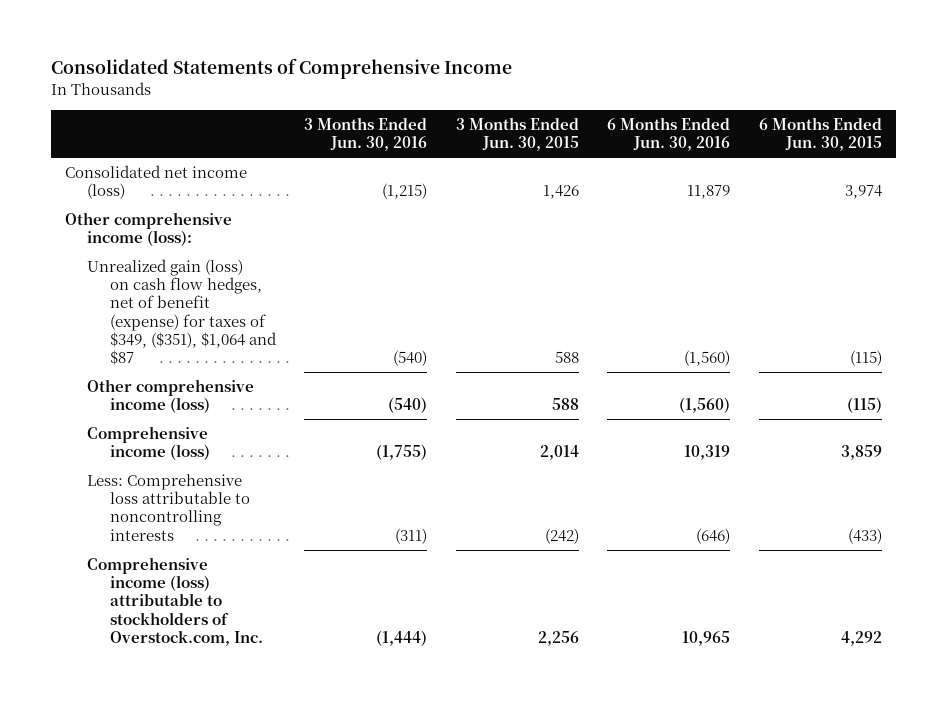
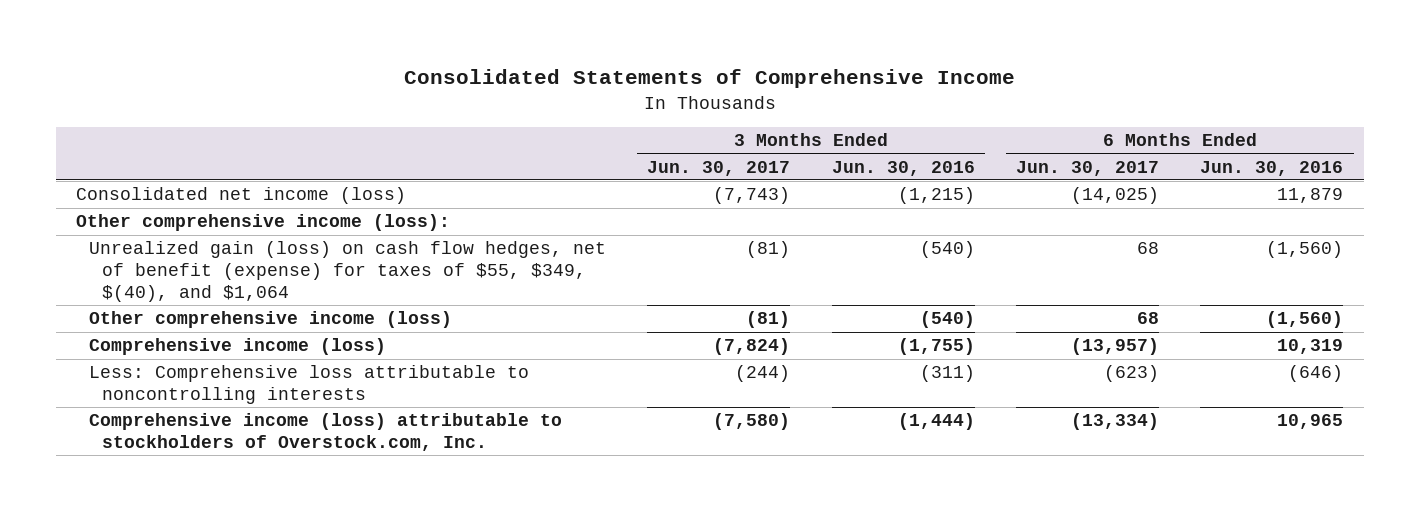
- | 3 Months Ended Jun. 30, 2016 | 3 Months Ended Jun. 30, 2015 | 6 Months Ended Jun. 30, 2016 | 6 Months Ended Jun. 30, 2015
+ | 3 Months Ended Jun. 30, 2017 | 3 Months Ended Jun. 30, 2016 | 6 Months Ended Jun. 30, 2017 | 6 Months Ended Jun. 30, 2016
- Unrealized gain (loss) on cash flow hedges, net of benefit (expense) for taxes of $349, ($351), $1,064 and $87 | (540) | 588 | (1,560) | (115)
+ Unrealized gain (loss) on cash flow hedges, net of benefit (expense) for taxes of $55, $349, $(40), and $1,064 | (81) | (540) | 68 | (1,560)

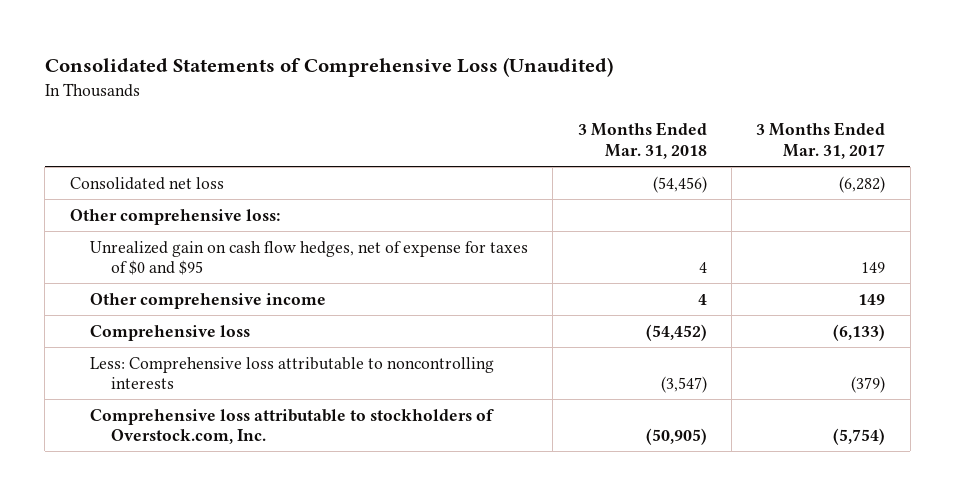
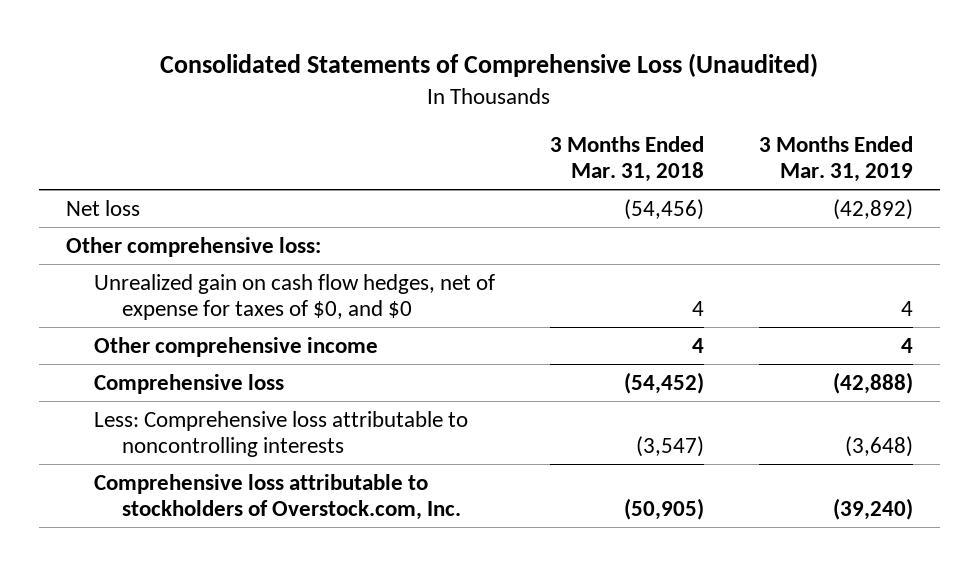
- | 3 Months Ended Mar. 31, 2018 | 3 Months Ended Mar. 31, 2017
+ | 3 Months Ended Mar. 31, 2018 | 3 Months Ended Mar. 31, 2019
- Consolidated net loss | (54,456) | (6,282)
+ Net loss | (54,456) | (42,892)
- Unrealized gain on cash flow hedges, net of expense for taxes of $0 and $95 | 4 | 149
+ Unrealized gain on cash flow hedges, net of expense for taxes of $0, and $0 | 4 | 4

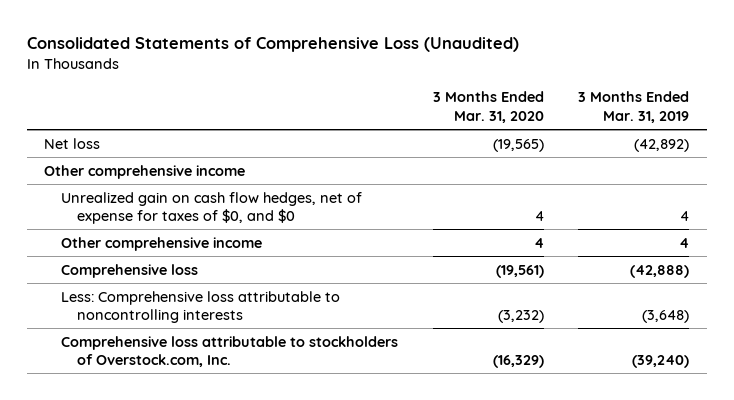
- | 3 Months Ended Mar. 31, 2018 | 3 Months Ended Mar. 31, 2019
+ | 3 Months Ended Mar. 31, 2020 | 3 Months Ended Mar. 31, 2019
- Other comprehensive loss:
+ Other comprehensive income

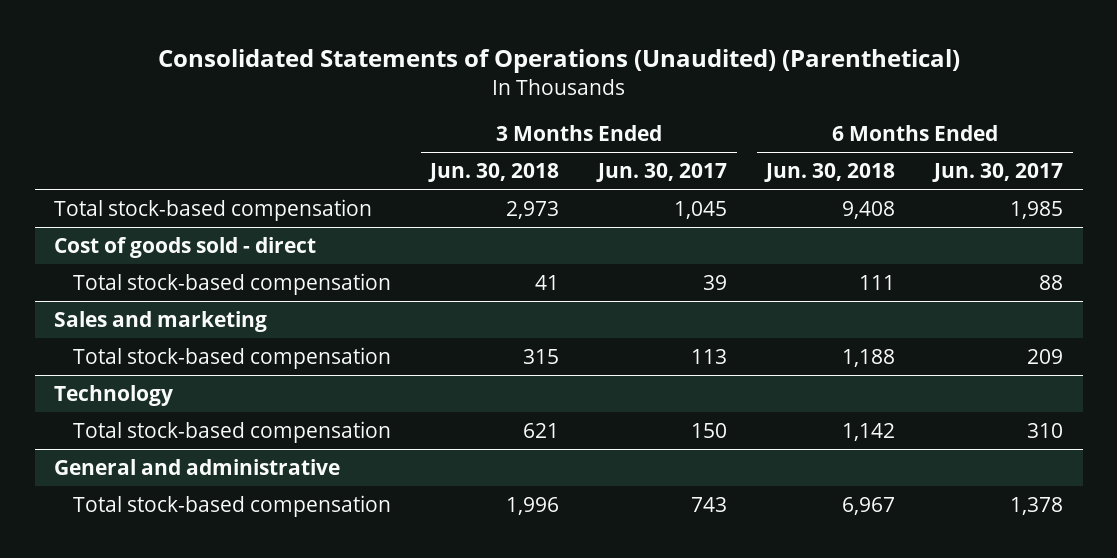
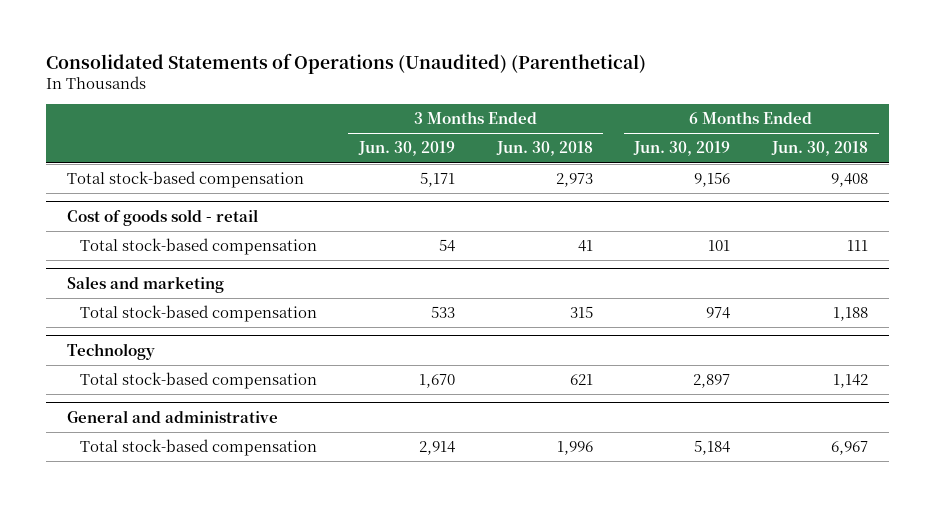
- | 3 Months Ended Jun. 30, 2018 | 3 Months Ended Jun. 30, 2017 | 6 Months Ended Jun. 30, 2018 | 6 Months Ended Jun. 30, 2017
+ | 3 Months Ended Jun. 30, 2019 | 3 Months Ended Jun. 30, 2018 | 6 Months Ended Jun. 30, 2019 | 6 Months Ended Jun. 30, 2018
- Cost of goods sold - direct
+ Cost of goods sold - retail

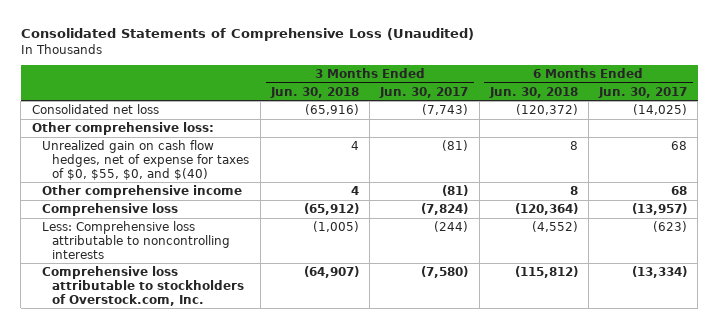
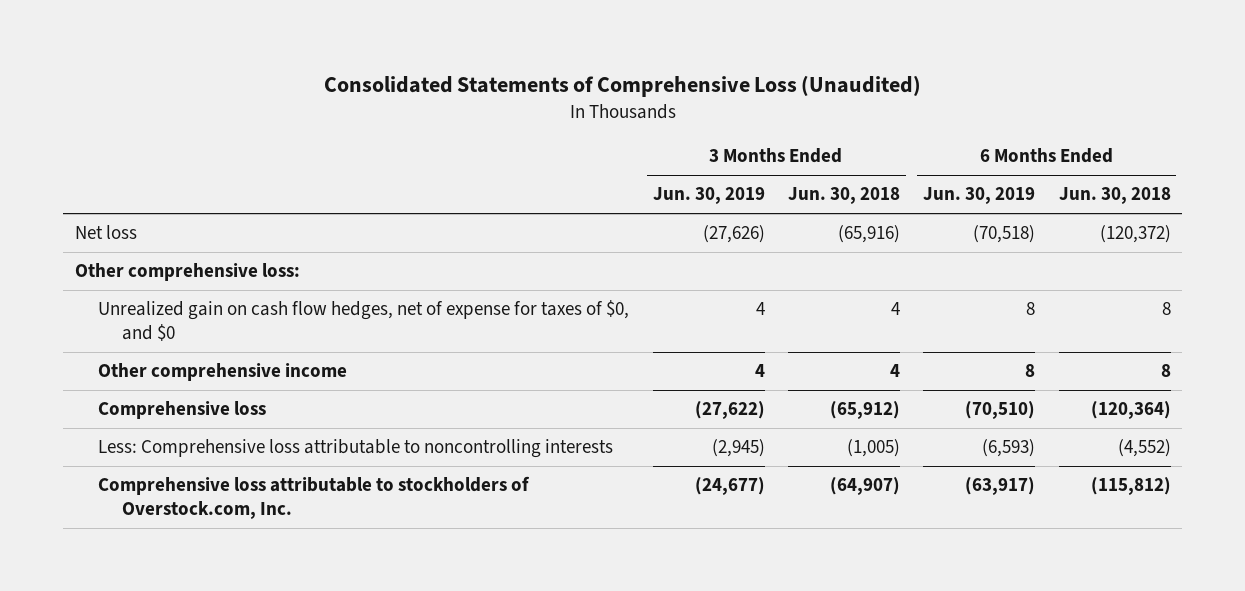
- | 3 Months Ended Jun. 30, 2018 | 3 Months Ended Jun. 30, 2017 | 6 Months Ended Jun. 30, 2018 | 6 Months Ended Jun. 30, 2017
+ | 3 Months Ended Jun. 30, 2019 | 3 Months Ended Jun. 30, 2018 | 6 Months Ended Jun. 30, 2019 | 6 Months Ended Jun. 30, 2018
- Consolidated net loss | (65,916) | (7,743) | (120,372) | (14,025)
+ Net loss | (27,626) | (65,916) | (70,518) | (120,372)
- Unrealized gain on cash flow hedges, net of expense for taxes of $0, $55, $0, and $(40) | 4 | (81) | 8 | 68
+ Unrealized gain on cash flow hedges, net of expense for taxes of $0, and $0 | 4 | 4 | 8 | 8

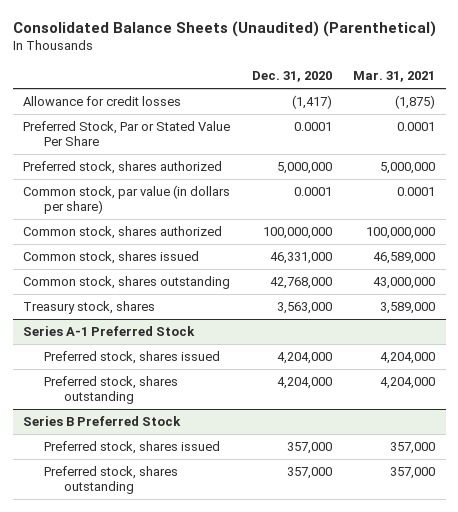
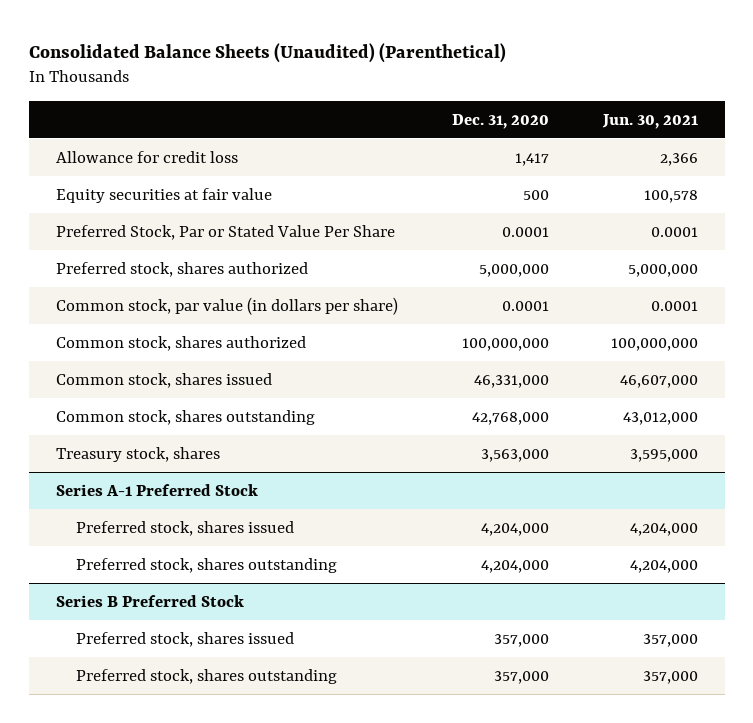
- | Dec. 31, 2020 | Mar. 31, 2021
+ | Dec. 31, 2020 | Jun. 30, 2021
- Allowance for credit losses | (1,417) | (1,875)
+ Allowance for credit loss | 1,417 | 2,366
+ Equity securities at fair value | 500 | 100,578

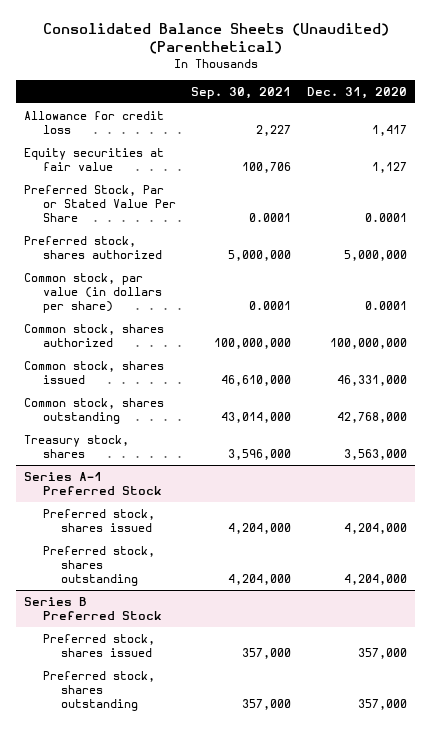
- | Dec. 31, 2020 | Jun. 30, 2021
+ | Sep. 30, 2021 | Dec. 31, 2020
- Equity securities at fair value | 500 | 100,578
+ Equity securities at fair value | 100,706 | 1,127

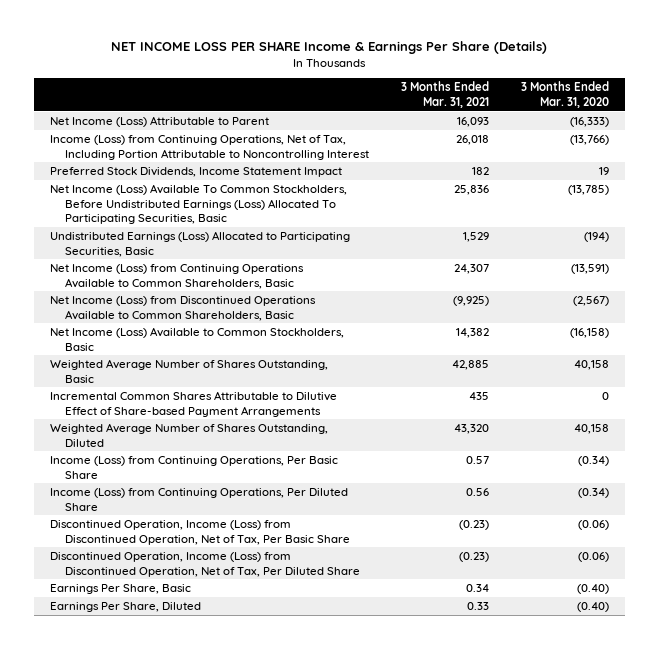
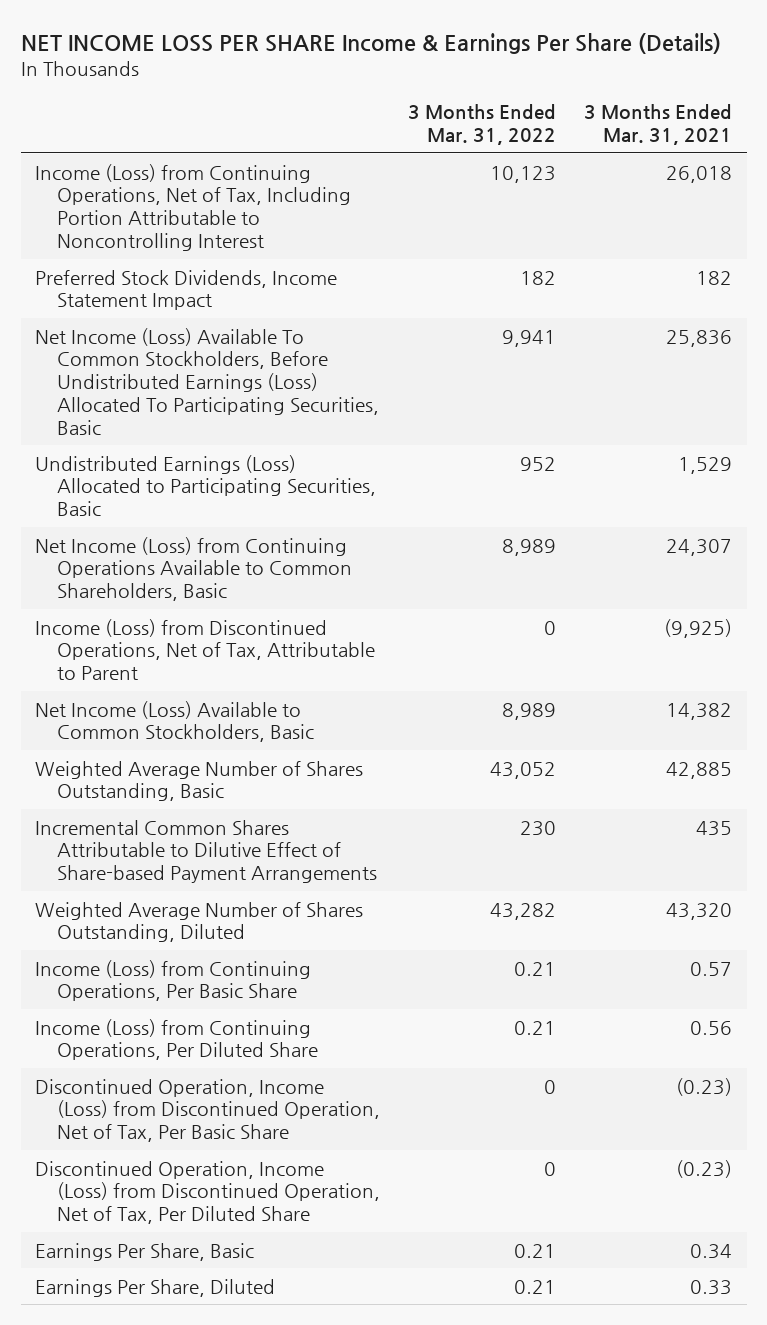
- | 3 Months Ended Mar. 31, 2021 | 3 Months Ended Mar. 31, 2020
+ | 3 Months Ended Mar. 31, 2022 | 3 Months Ended Mar. 31, 2021
- Net Income (Loss) Attributable to Parent | 16,093 | (16,333)
- Net Income (Loss) from Discontinued Operations Available to Common Shareholders, Basic | (9,925) | (2,567)
+ Income (Loss) from Discontinued Operations, Net of Tax, Attributable to Parent | 0 | (9,925)

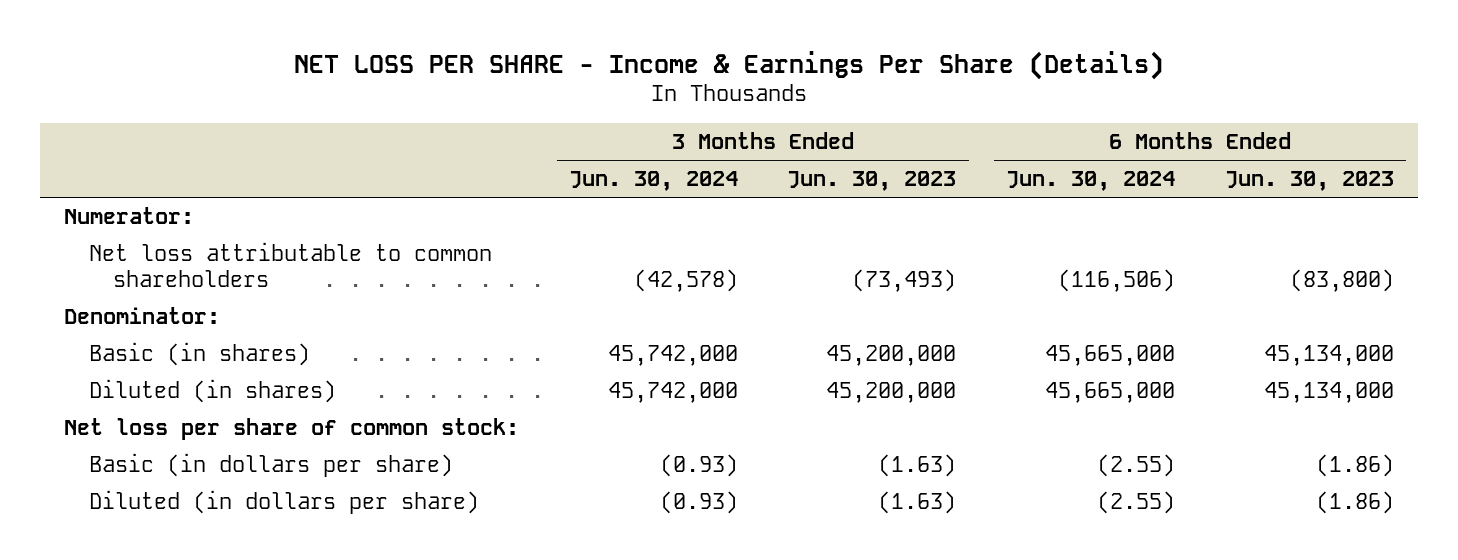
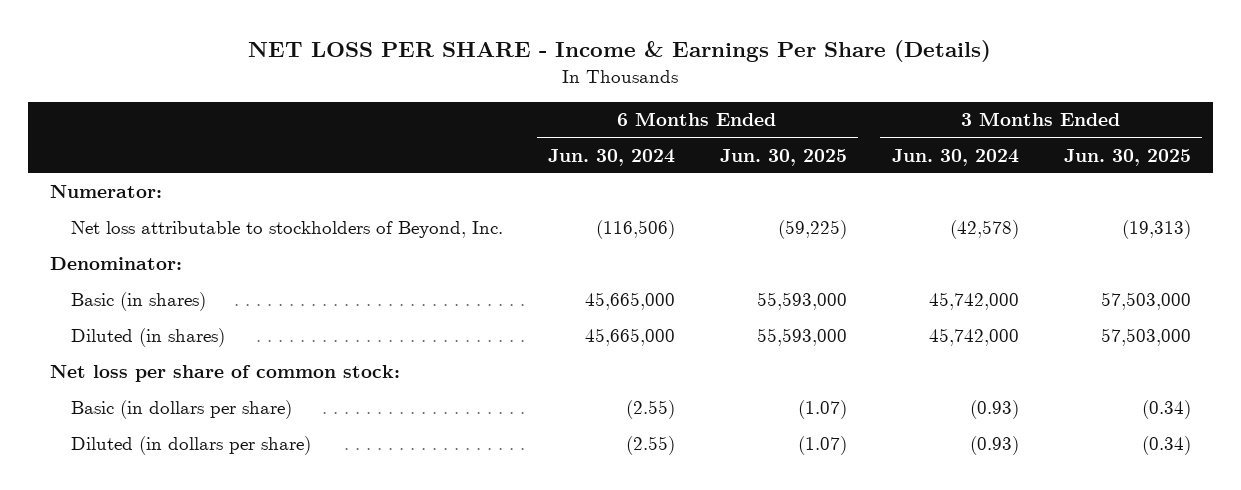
- | 3 Months Ended Jun. 30, 2024 | 3 Months Ended Jun. 30, 2023 | 6 Months Ended Jun. 30, 2024 | 6 Months Ended Jun. 30, 2023
+ | 6 Months Ended Jun. 30, 2024 | 6 Months Ended Jun. 30, 2025 | 3 Months Ended Jun. 30, 2024 | 3 Months Ended Jun. 30, 2025
- Net loss attributable to common shareholders | (42,578) | (73,493) | (116,506) | (83,800)
+ Net loss attributable to stockholders of Beyond, Inc. | (116,506) | (59,225) | (42,578) | (19,313)

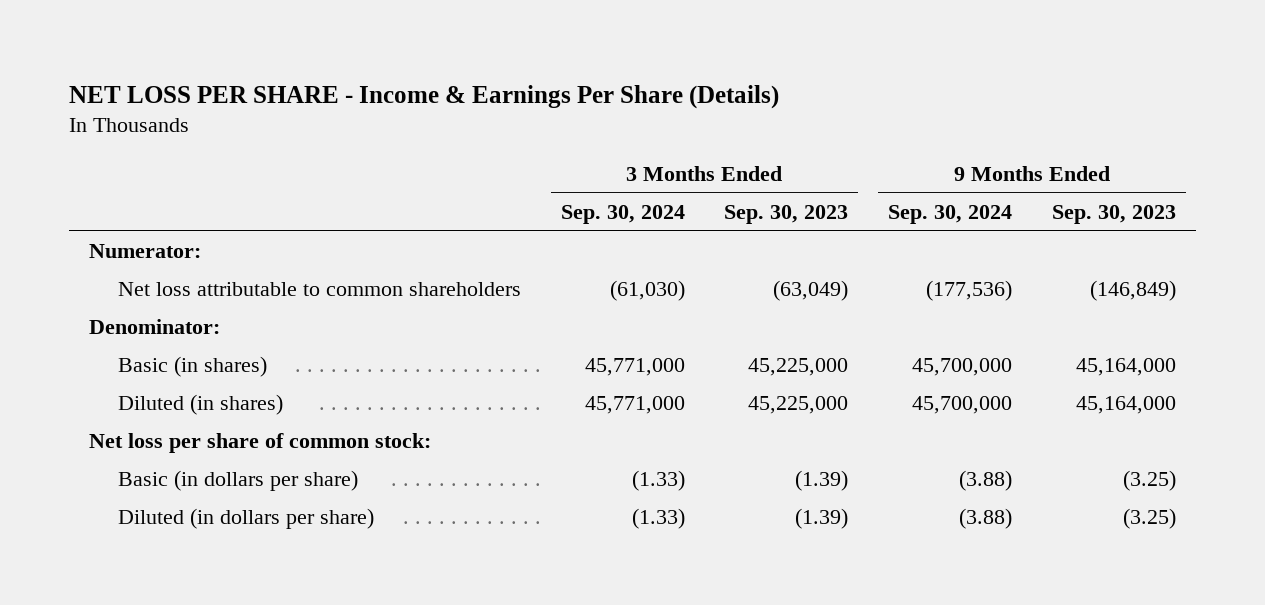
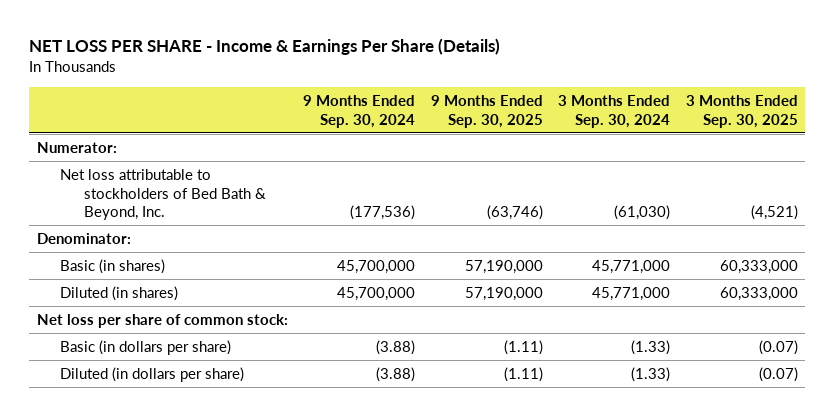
- | 3 Months Ended Sep. 30, 2024 | 3 Months Ended Sep. 30, 2023 | 9 Months Ended Sep. 30, 2024 | 9 Months Ended Sep. 30, 2023
+ | 9 Months Ended Sep. 30, 2024 | 9 Months Ended Sep. 30, 2025 | 3 Months Ended Sep. 30, 2024 | 3 Months Ended Sep. 30, 2025
- Net loss attributable to common shareholders | (61,030) | (63,049) | (177,536) | (146,849)
+ Net loss attributable to stockholders of Bed Bath & Beyond, Inc. | (177,536) | (63,746) | (61,030) | (4,521)

